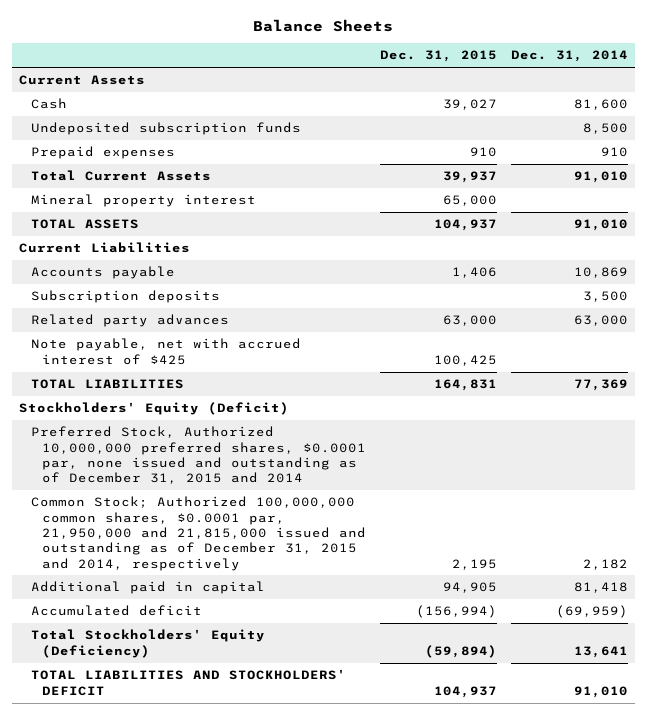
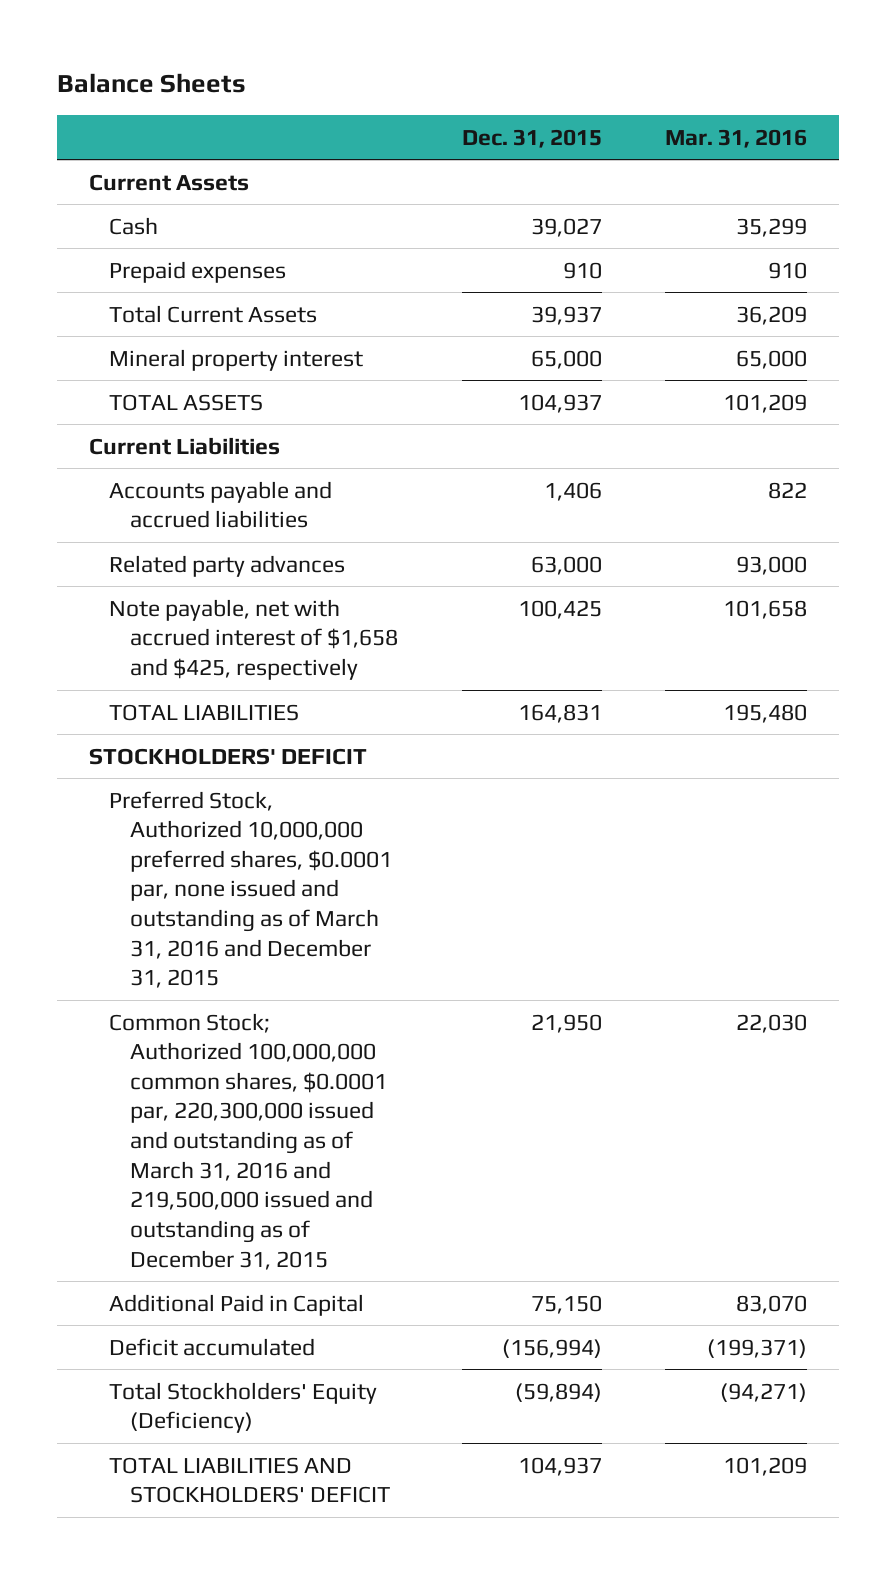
- | Dec. 31, 2015 | Dec. 31, 2014
+ | Dec. 31, 2015 | Mar. 31, 2016
- Undeposited subscription funds | | 8,500
- Accounts payable | 1,406 | 10,869
- Subscription deposits | | 3,500
+ Accounts payable and accrued liabilities | 1,406 | 822
- Note payable, net with accrued interest of $425 | 100,425 |
+ Note payable, net with accrued interest of $1,658 and $425, respectively | 100,425 | 101,658
- Stockholders' Equity (Deficit)
- Preferred Stock, Authorized 10,000,000 preferred shares, $0.0001 par, none issued and outstanding as of December 31, 2015 and 2014
- Common Stock; Authorized 100,000,000 common shares, $0.0001 par, 21,950,000 and 21,815,000 issued and outstanding as of December 31, 2015 and 2014, respectively | 2,195 | 2,182
- Additional paid in capital | 94,905 | 81,418
- Accumulated deficit | (156,994) | (69,959)
+ STOCKHOLDERS' DEFICIT
+ Preferred Stock, Authorized 10,000,000 preferred shares, $0.0001 par, none issued and outstanding as of March 31, 2016 and December 31, 2015
+ Common Stock; Authorized 100,000,000 common shares, $0.0001 par, 220,300,000 issued and outstanding as of March 31, 2016 and 219,500,000 issued and outstanding as of December 31, 2015 | 21,950 | 22,030
+ Additional Paid in Capital | 75,150 | 83,070
+ Deficit accumulated | (156,994) | (199,371)

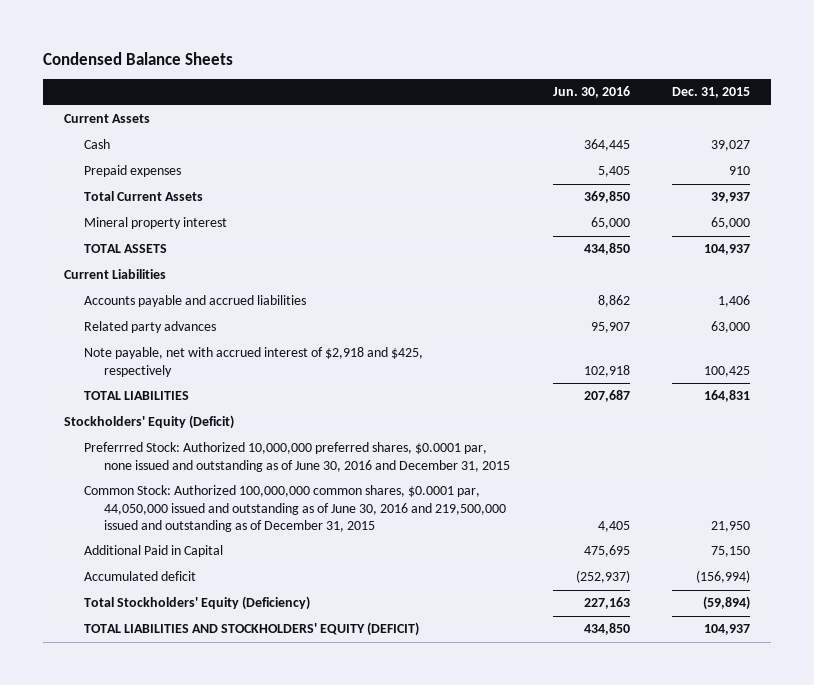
- Balance Sheets
+ Condensed Balance Sheets
- | Dec. 31, 2015 | Mar. 31, 2016
+ | Jun. 30, 2016 | Dec. 31, 2015
- Note payable, net with accrued interest of $1,658 and $425, respectively | 100,425 | 101,658
+ Note payable, net with accrued interest of $2,918 and $425, respectively | 102,918 | 100,425
- STOCKHOLDERS' DEFICIT
- Preferred Stock, Authorized 10,000,000 preferred shares, $0.0001 par, none issued and outstanding as of March 31, 2016 and December 31, 2015
- Common Stock; Authorized 100,000,000 common shares, $0.0001 par, 220,300,000 issued and outstanding as of March 31, 2016 and 219,500,000 issued and outstanding as of December 31, 2015 | 21,950 | 22,030
+ Stockholders' Equity (Deficit)
+ Preferrred Stock: Authorized 10,000,000 preferred shares, $0.0001 par, none issued and outstanding as of June 30, 2016 and December 31, 2015
+ Common Stock: Authorized 100,000,000 common shares, $0.0001 par, 44,050,000 issued and outstanding as of June 30, 2016 and 219,500,000 issued and outstanding as of December 31, 2015 | 4,405 | 21,950
- Deficit accumulated | (156,994) | (199,371)
+ Accumulated deficit | (252,937) | (156,994)
- TOTAL LIABILITIES AND STOCKHOLDERS' DEFICIT | 104,937 | 101,209
+ TOTAL LIABILITIES AND STOCKHOLDERS' EQUITY (DEFICIT) | 434,850 | 104,937

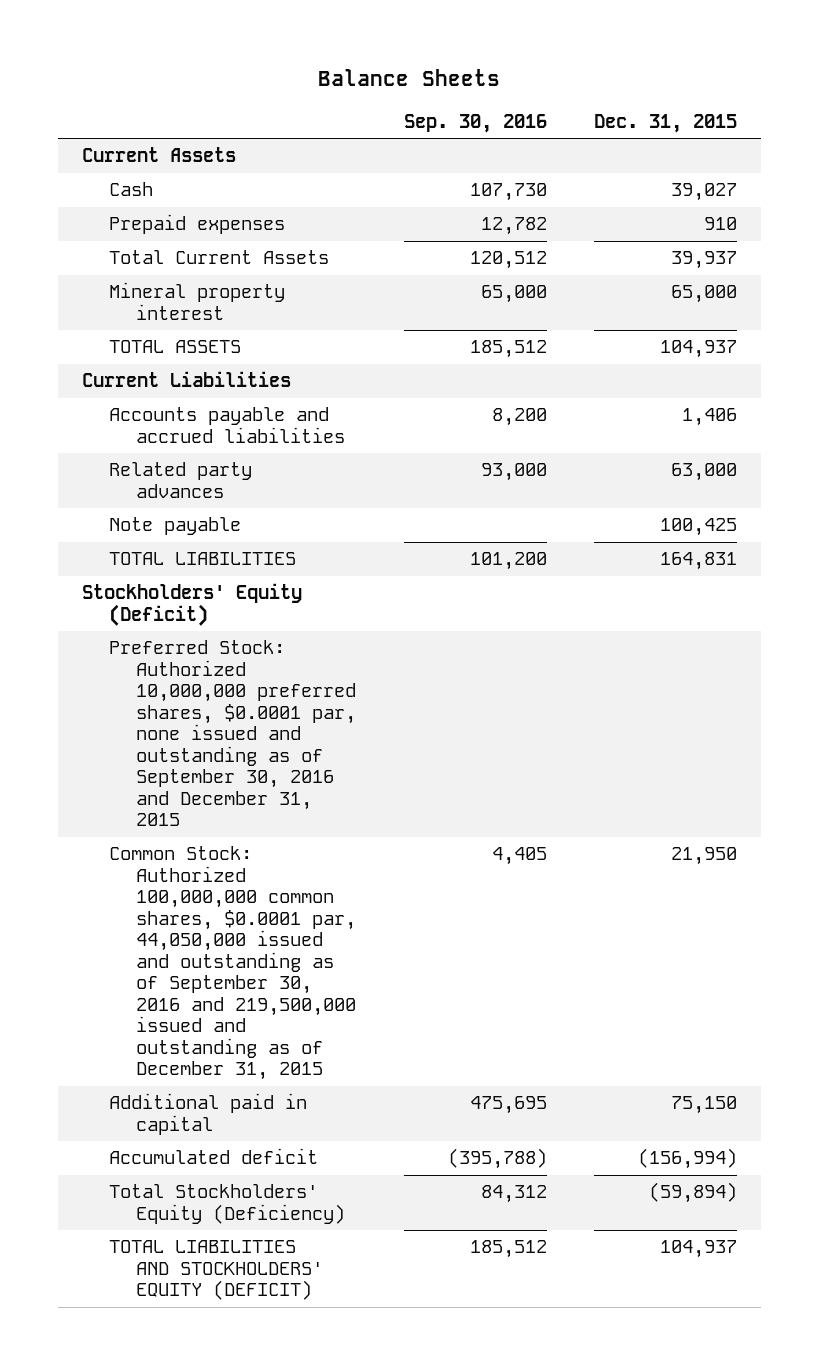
- Condensed Balance Sheets
+ Balance Sheets
- | Jun. 30, 2016 | Dec. 31, 2015
+ | Sep. 30, 2016 | Dec. 31, 2015
- Note payable, net with accrued interest of $2,918 and $425, respectively | 102,918 | 100,425
+ Note payable | | 100,425
- Preferrred Stock: Authorized 10,000,000 preferred shares, $0.0001 par, none issued and outstanding as of June 30, 2016 and December 31, 2015
- Common Stock: Authorized 100,000,000 common shares, $0.0001 par, 44,050,000 issued and outstanding as of June 30, 2016 and 219,500,000 issued and outstanding as of December 31, 2015 | 4,405 | 21,950
- Additional Paid in Capital | 475,695 | 75,150
+ Preferred Stock: Authorized 10,000,000 preferred shares, $0.0001 par, none issued and outstanding as of September 30, 2016 and December 31, 2015
+ Common Stock: Authorized 100,000,000 common shares, $0.0001 par, 44,050,000 issued and outstanding as of September 30, 2016 and 219,500,000 issued and outstanding as of December 31, 2015 | 4,405 | 21,950
+ Additional paid in capital | 475,695 | 75,150

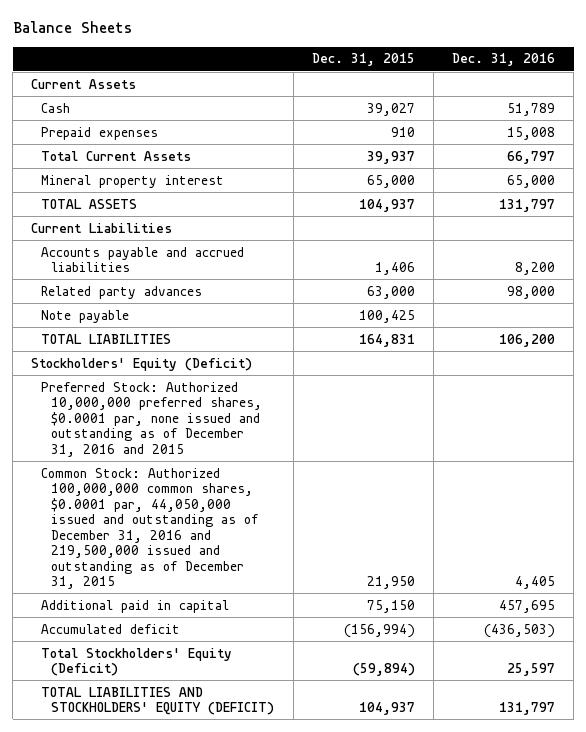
- | Sep. 30, 2016 | Dec. 31, 2015
+ | Dec. 31, 2015 | Dec. 31, 2016
- Preferred Stock: Authorized 10,000,000 preferred shares, $0.0001 par, none issued and outstanding as of September 30, 2016 and December 31, 2015
- Common Stock: Authorized 100,000,000 common shares, $0.0001 par, 44,050,000 issued and outstanding as of September 30, 2016 and 219,500,000 issued and outstanding as of December 31, 2015 | 4,405 | 21,950
+ Preferred Stock: Authorized 10,000,000 preferred shares, $0.0001 par, none issued and outstanding as of December 31, 2016 and 2015
+ Common Stock: Authorized 100,000,000 common shares, $0.0001 par, 44,050,000 issued and outstanding as of December 31, 2016 and 219,500,000 issued and outstanding as of December 31, 2015 | 21,950 | 4,405
- Total Stockholders' Equity (Deficiency) | 84,312 | (59,894)
+ Total Stockholders' Equity (Deficit) | (59,894) | 25,597

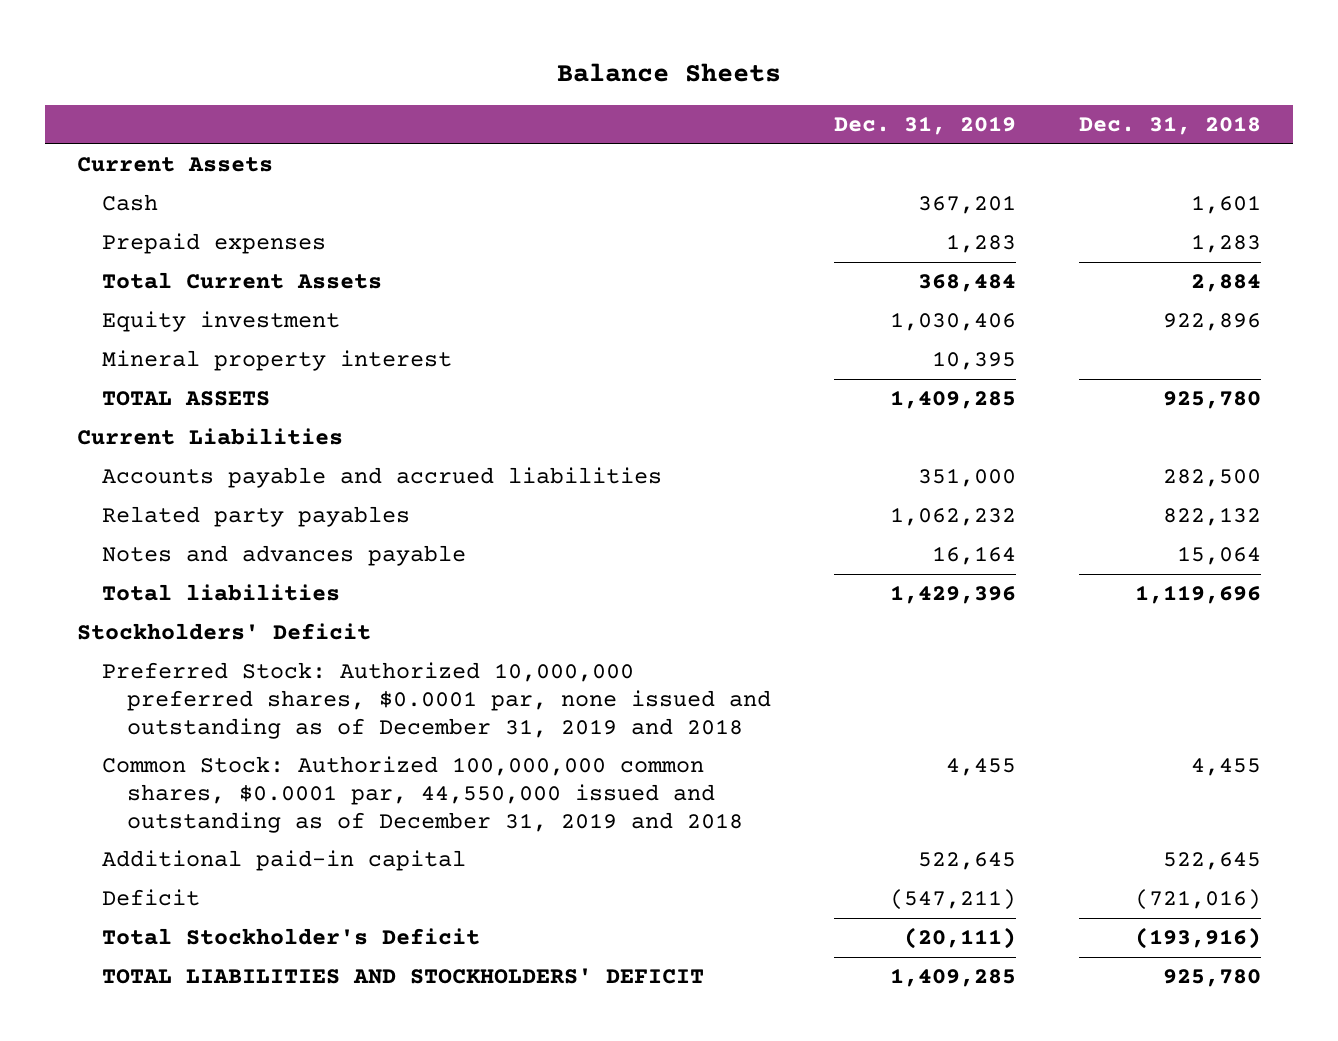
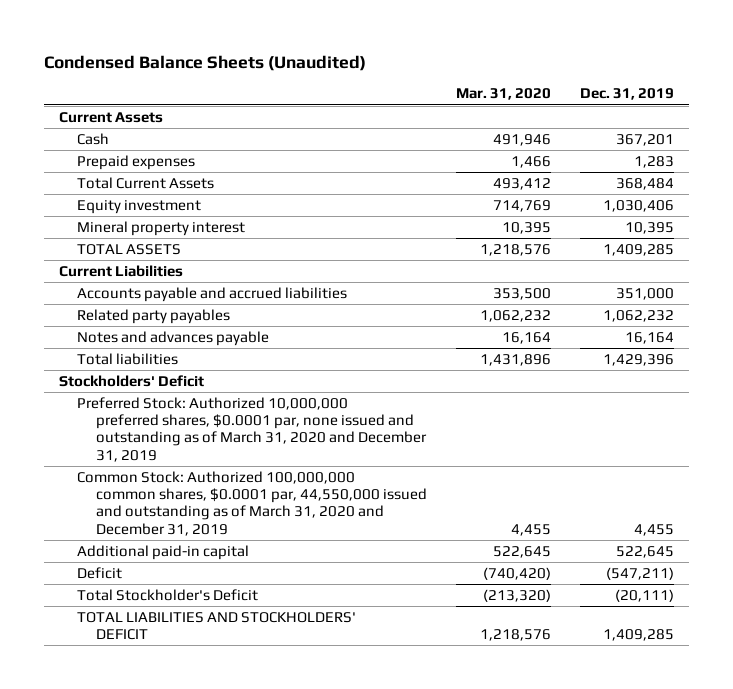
- Balance Sheets
+ Condensed Balance Sheets (Unaudited)
- | Dec. 31, 2019 | Dec. 31, 2018
+ | Mar. 31, 2020 | Dec. 31, 2019
- Preferred Stock: Authorized 10,000,000 preferred shares, $0.0001 par, none issued and outstanding as of December 31, 2019 and 2018
- Common Stock: Authorized 100,000,000 common shares, $0.0001 par, 44,550,000 issued and outstanding as of December 31, 2019 and 2018 | 4,455 | 4,455
+ Preferred Stock: Authorized 10,000,000 preferred shares, $0.0001 par, none issued and outstanding as of March 31, 2020 and December 31, 2019
+ Common Stock: Authorized 100,000,000 common shares, $0.0001 par, 44,550,000 issued and outstanding as of March 31, 2020 and December 31, 2019 | 4,455 | 4,455

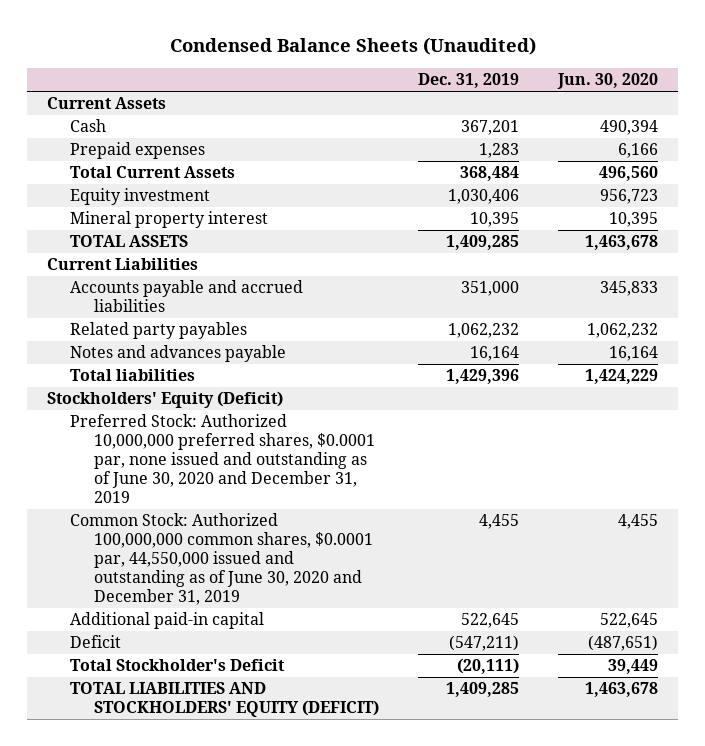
- | Mar. 31, 2020 | Dec. 31, 2019
+ | Dec. 31, 2019 | Jun. 30, 2020
- Stockholders' Deficit
- Preferred Stock: Authorized 10,000,000 preferred shares, $0.0001 par, none issued and outstanding as of March 31, 2020 and December 31, 2019
- Common Stock: Authorized 100,000,000 common shares, $0.0001 par, 44,550,000 issued and outstanding as of March 31, 2020 and December 31, 2019 | 4,455 | 4,455
+ Stockholders' Equity (Deficit)
+ Preferred Stock: Authorized 10,000,000 preferred shares, $0.0001 par, none issued and outstanding as of June 30, 2020 and December 31, 2019
+ Common Stock: Authorized 100,000,000 common shares, $0.0001 par, 44,550,000 issued and outstanding as of June 30, 2020 and December 31, 2019 | 4,455 | 4,455
- TOTAL LIABILITIES AND STOCKHOLDERS' DEFICIT | 1,218,576 | 1,409,285
+ TOTAL LIABILITIES AND STOCKHOLDERS' EQUITY (DEFICIT) | 1,409,285 | 1,463,678

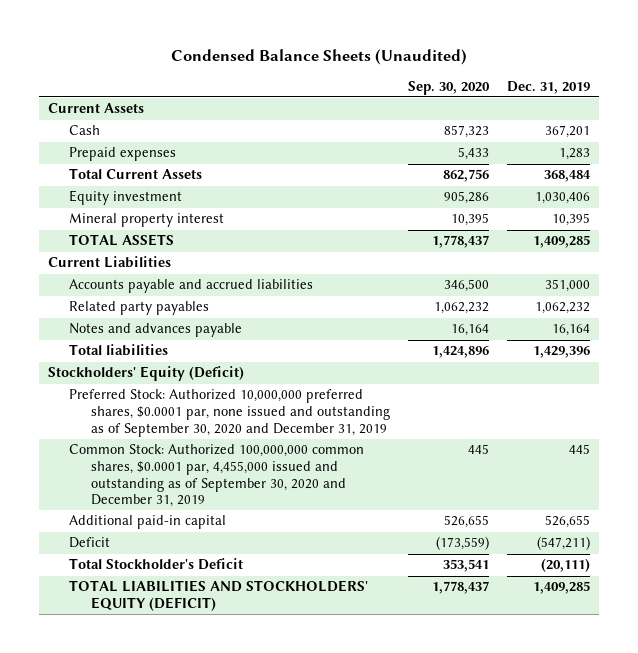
- | Dec. 31, 2019 | Jun. 30, 2020
+ | Sep. 30, 2020 | Dec. 31, 2019
- Preferred Stock: Authorized 10,000,000 preferred shares, $0.0001 par, none issued and outstanding as of June 30, 2020 and December 31, 2019
- Common Stock: Authorized 100,000,000 common shares, $0.0001 par, 44,550,000 issued and outstanding as of June 30, 2020 and December 31, 2019 | 4,455 | 4,455
- Additional paid-in capital | 522,645 | 522,645
+ Preferred Stock: Authorized 10,000,000 preferred shares, $0.0001 par, none issued and outstanding as of September 30, 2020 and December 31, 2019
+ Common Stock: Authorized 100,000,000 common shares, $0.0001 par, 4,455,000 issued and outstanding as of September 30, 2020 and December 31, 2019 | 445 | 445
+ Additional paid-in capital | 526,655 | 526,655

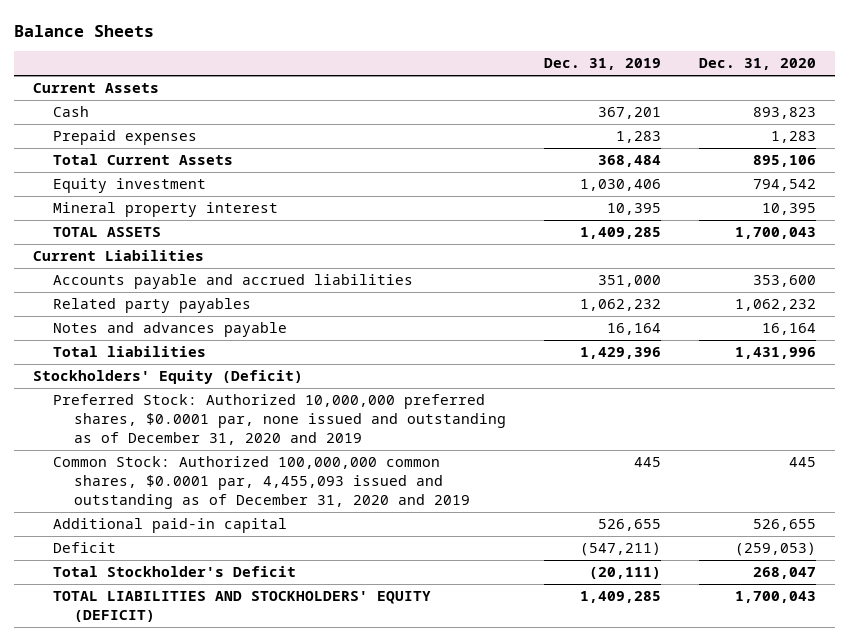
- Condensed Balance Sheets (Unaudited)
+ Balance Sheets
- | Sep. 30, 2020 | Dec. 31, 2019
+ | Dec. 31, 2019 | Dec. 31, 2020
- Preferred Stock: Authorized 10,000,000 preferred shares, $0.0001 par, none issued and outstanding as of September 30, 2020 and December 31, 2019
- Common Stock: Authorized 100,000,000 common shares, $0.0001 par, 4,455,000 issued and outstanding as of September 30, 2020 and December 31, 2019 | 445 | 445
+ Preferred Stock: Authorized 10,000,000 preferred shares, $0.0001 par, none issued and outstanding as of December 31, 2020 and 2019
+ Common Stock: Authorized 100,000,000 common shares, $0.0001 par, 4,455,093 issued and outstanding as of December 31, 2020 and 2019 | 445 | 445

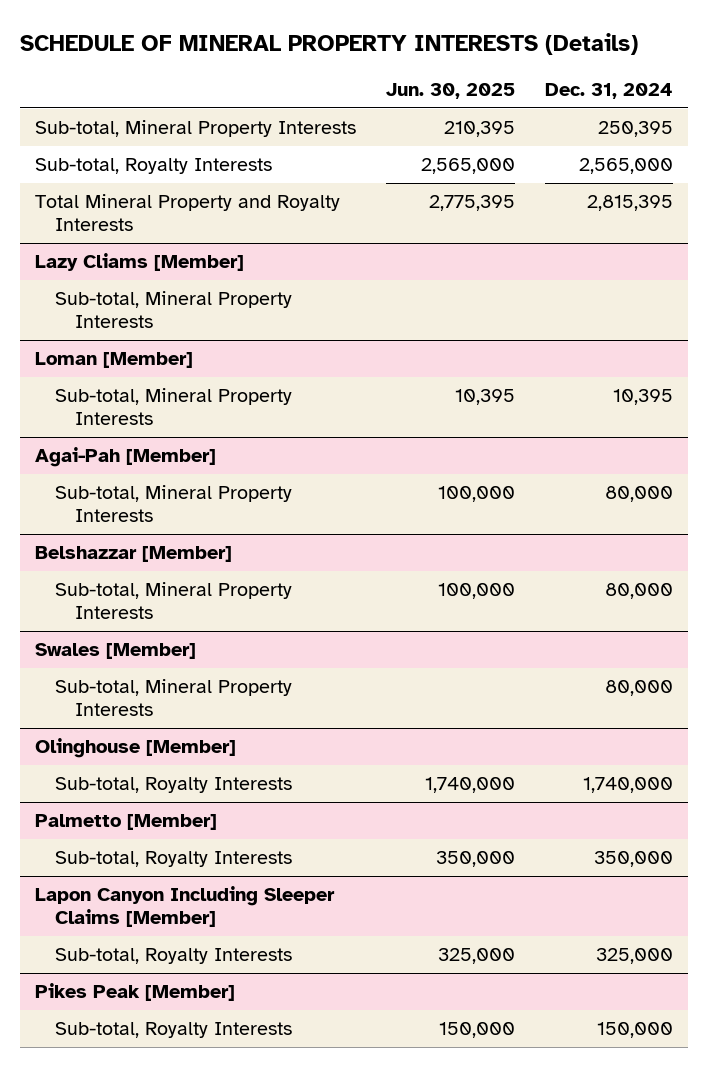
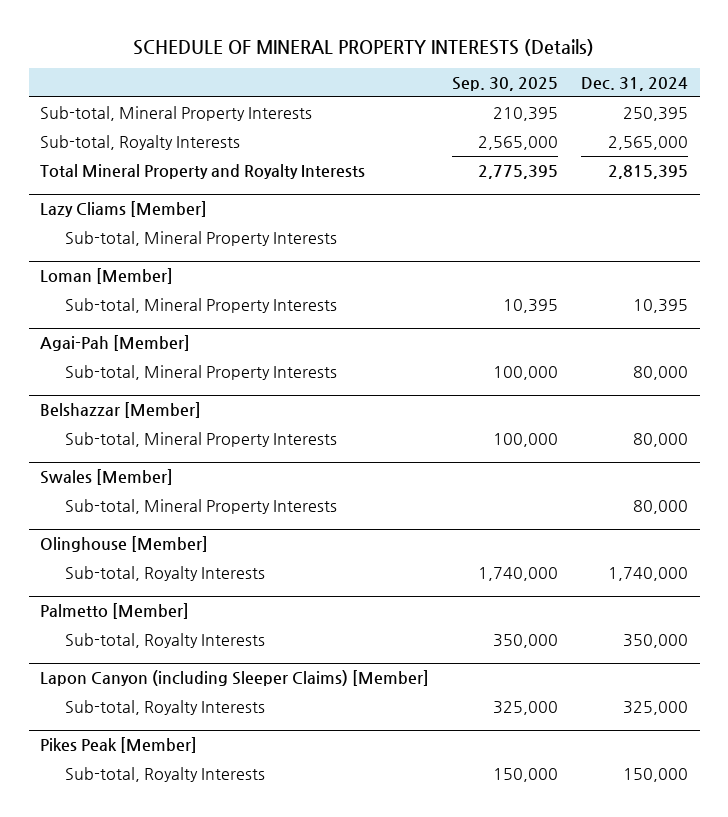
- | Jun. 30, 2025 | Dec. 31, 2024
+ | Sep. 30, 2025 | Dec. 31, 2024
- Lapon Canyon Including Sleeper Claims [Member]
+ Lapon Canyon (including Sleeper Claims) [Member]

